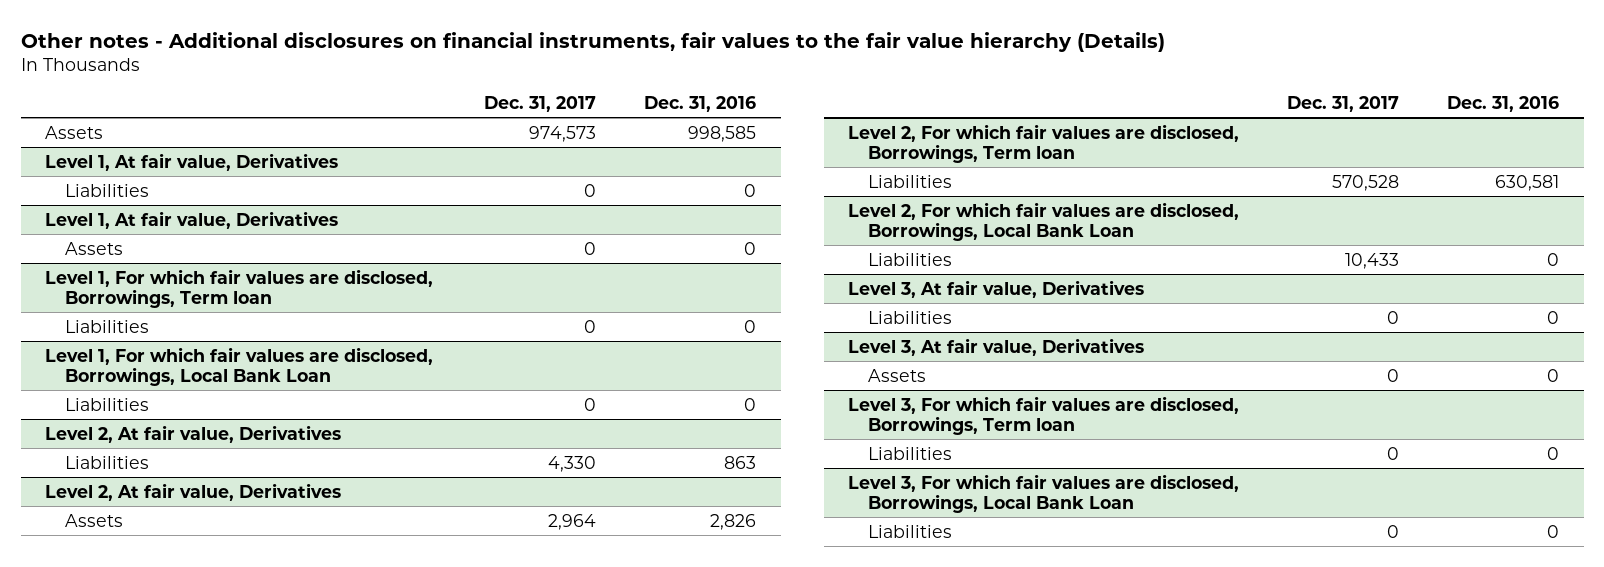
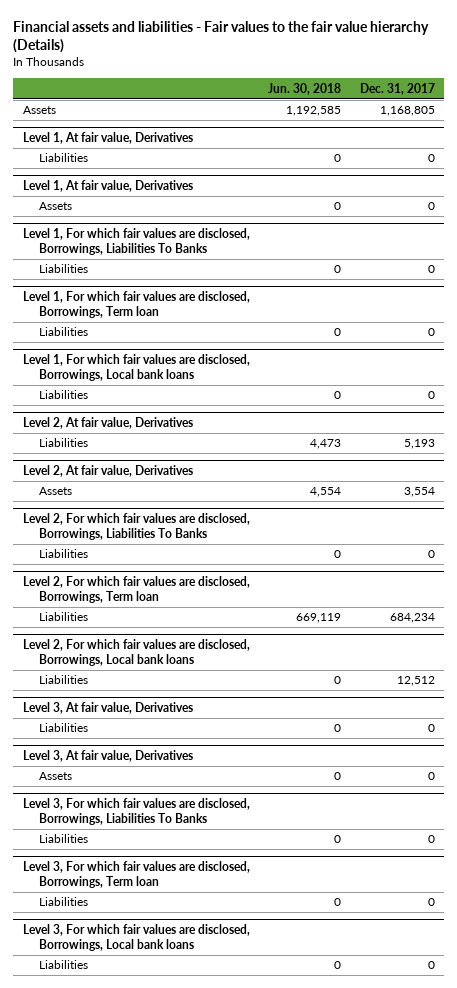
- Other notes - Additional disclosures on financial instruments, fair values to the fair value hierarchy (Details)
+ Financial assets and liabilities - Fair values to the fair value hierarchy (Details)
- | Dec. 31, 2017 | Dec. 31, 2016
+ | Jun. 30, 2018 | Dec. 31, 2017
- Assets | 974,573 | 998,585
+ Assets | 1,192,585 | 1,168,805
+ Level 1, For which fair values are disclosed, Borrowings, Liabilities To Banks
+ Liabilities | 0 | 0
- Level 1, For which fair values are disclosed, Borrowings, Local Bank Loan
+ Level 1, For which fair values are disclosed, Borrowings, Local bank loans
@ Level 2, At fair value, Derivatives
- Liabilities | 4,330 | 863
+ Liabilities | 4,473 | 5,193
- Assets | 2,964 | 2,826
+ Assets | 4,554 | 3,554
+ Level 2, For which fair values are disclosed, Borrowings, Liabilities To Banks
+ Liabilities | 0 | 0
@ Level 2, For which fair values are disclosed, Borrowings, Term loan
- Liabilities | 570,528 | 630,581
- Level 2, For which fair values are disclosed, Borrowings, Local Bank Loan
- Liabilities | 10,433 | 0
@ Level 2, For which fair values are disclosed, Borrowings, Term loan
+ Liabilities | 669,119 | 684,234
+ Level 2, For which fair values are disclosed, Borrowings, Local bank loans
+ Liabilities | 0 | 12,512
+ Level 3, For which fair values are disclosed, Borrowings, Liabilities To Banks
+ Liabilities | 0 | 0
- Level 3, For which fair values are disclosed, Borrowings, Local Bank Loan
+ Level 3, For which fair values are disclosed, Borrowings, Local bank loans

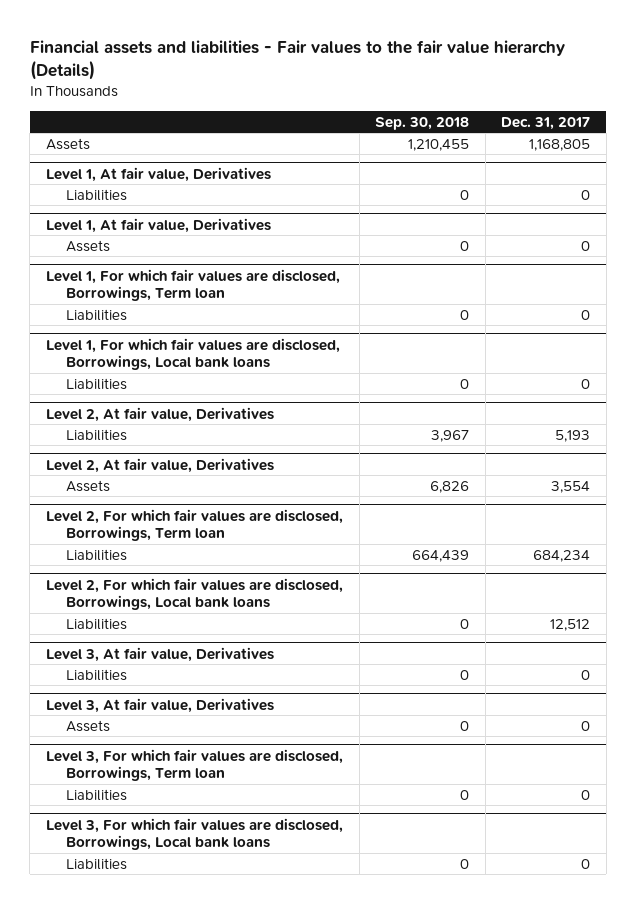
- | Jun. 30, 2018 | Dec. 31, 2017
+ | Sep. 30, 2018 | Dec. 31, 2017
- Level 1, For which fair values are disclosed, Borrowings, Liabilities To Banks
- Liabilities | 0 | 0
- Level 2, For which fair values are disclosed, Borrowings, Liabilities To Banks
- Liabilities | 0 | 0
- Level 3, For which fair values are disclosed, Borrowings, Liabilities To Banks
- Liabilities | 0 | 0

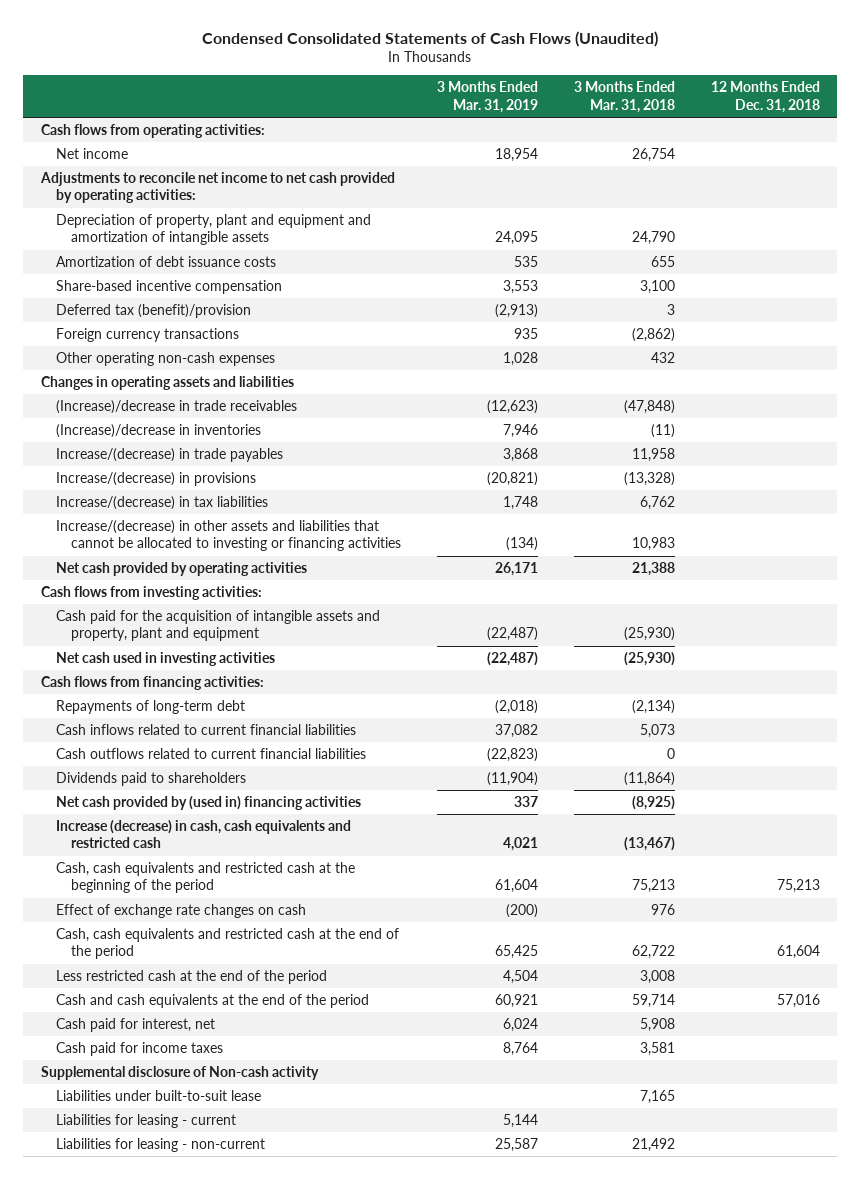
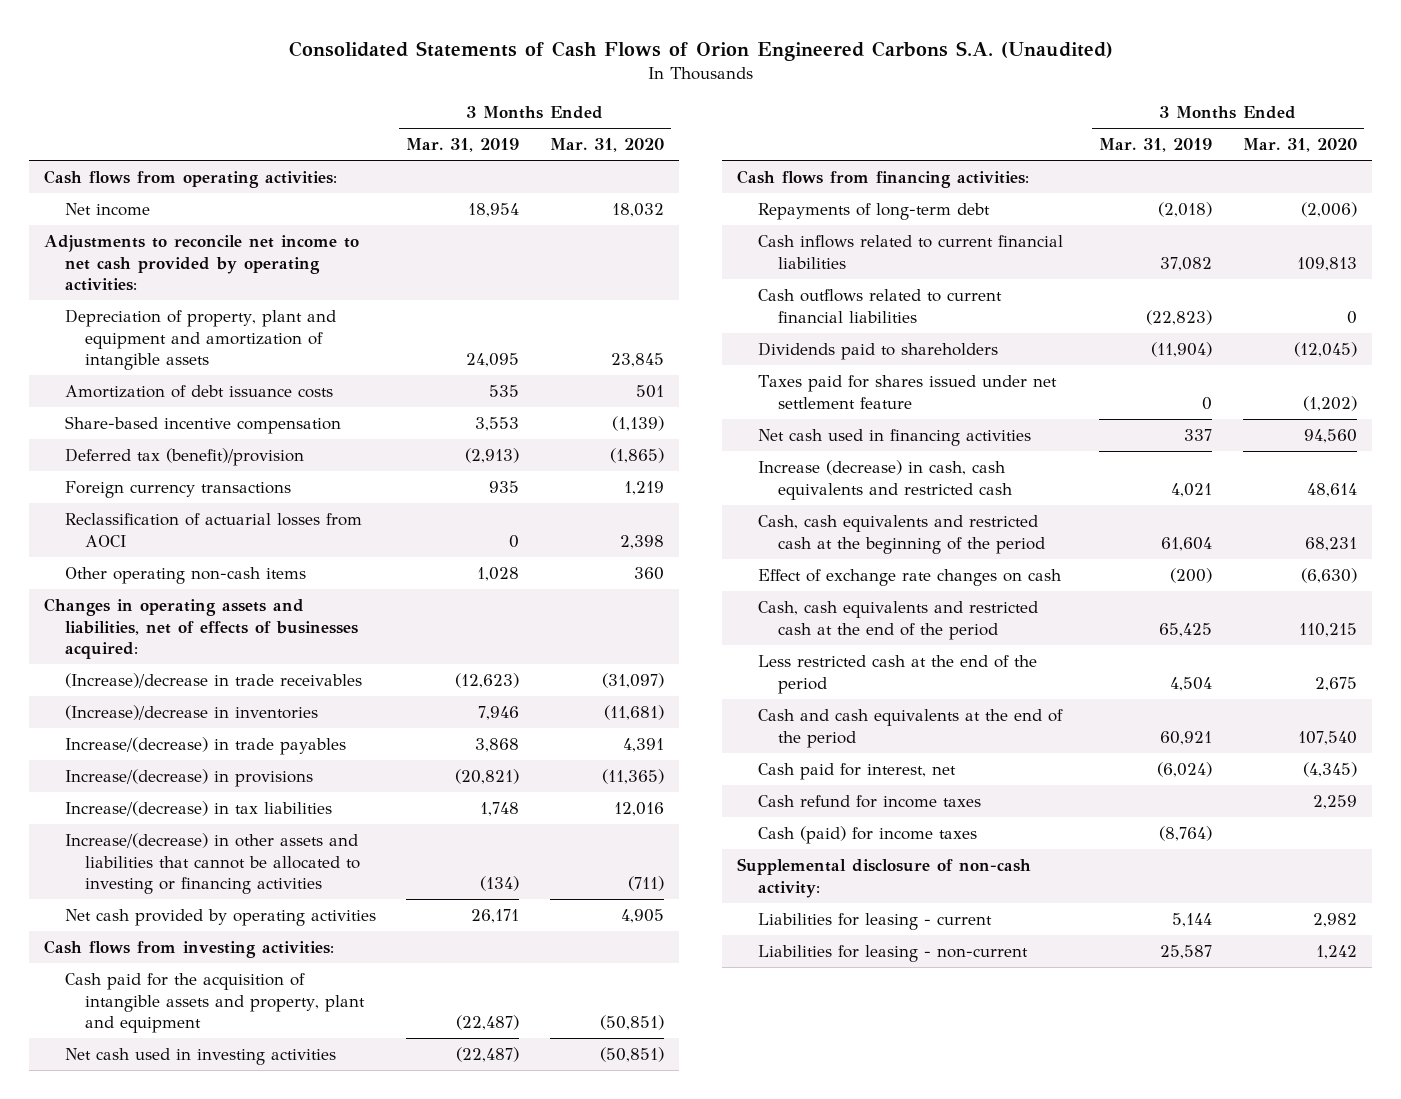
- Condensed Consolidated Statements of Cash Flows (Unaudited)
+ Consolidated Statements of Cash Flows of Orion Engineered Carbons S.A. (Unaudited)
- | 3 Months Ended Mar. 31, 2019 | 3 Months Ended Mar. 31, 2018 | 12 Months Ended Dec. 31, 2018
+ | 3 Months Ended Mar. 31, 2019 | 3 Months Ended Mar. 31, 2020
- Other operating non-cash expenses | 1,028 | 432 |
- Changes in operating assets and liabilities
+ Reclassification of actuarial losses from AOCI | 0 | 2,398
+ Other operating non-cash items | 1,028 | 360
+ Changes in operating assets and liabilities, net of effects of businesses acquired:
- Net cash provided by (used in) financing activities | 337 | (8,925) |
+ Taxes paid for shares issued under net settlement feature | 0 | (1,202)
+ Net cash used in financing activities | 337 | 94,560
- Cash paid for interest, net | 6,024 | 5,908 |
- Cash paid for income taxes | 8,764 | 3,581 |
- Supplemental disclosure of Non-cash activity
- Liabilities under built-to-suit lease | | 7,165 |
+ Cash paid for interest, net | (6,024) | (4,345)
+ Cash refund for income taxes | | 2,259
+ Cash (paid) for income taxes | (8,764) |
+ Supplemental disclosure of non-cash activity:

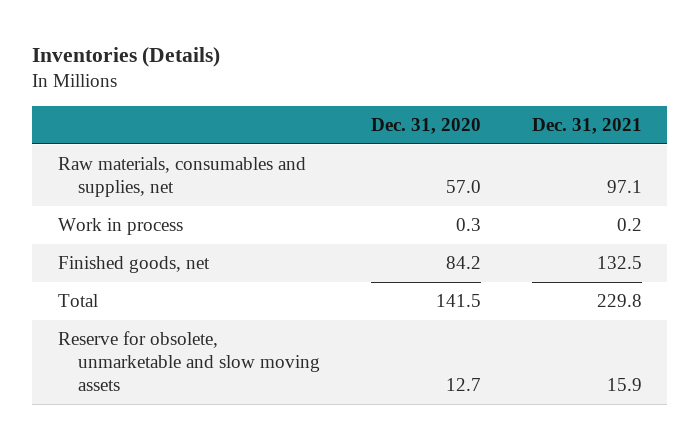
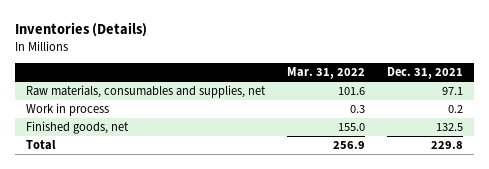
- | Dec. 31, 2020 | Dec. 31, 2021
+ | Mar. 31, 2022 | Dec. 31, 2021
- Reserve for obsolete, unmarketable and slow moving assets | 12.7 | 15.9

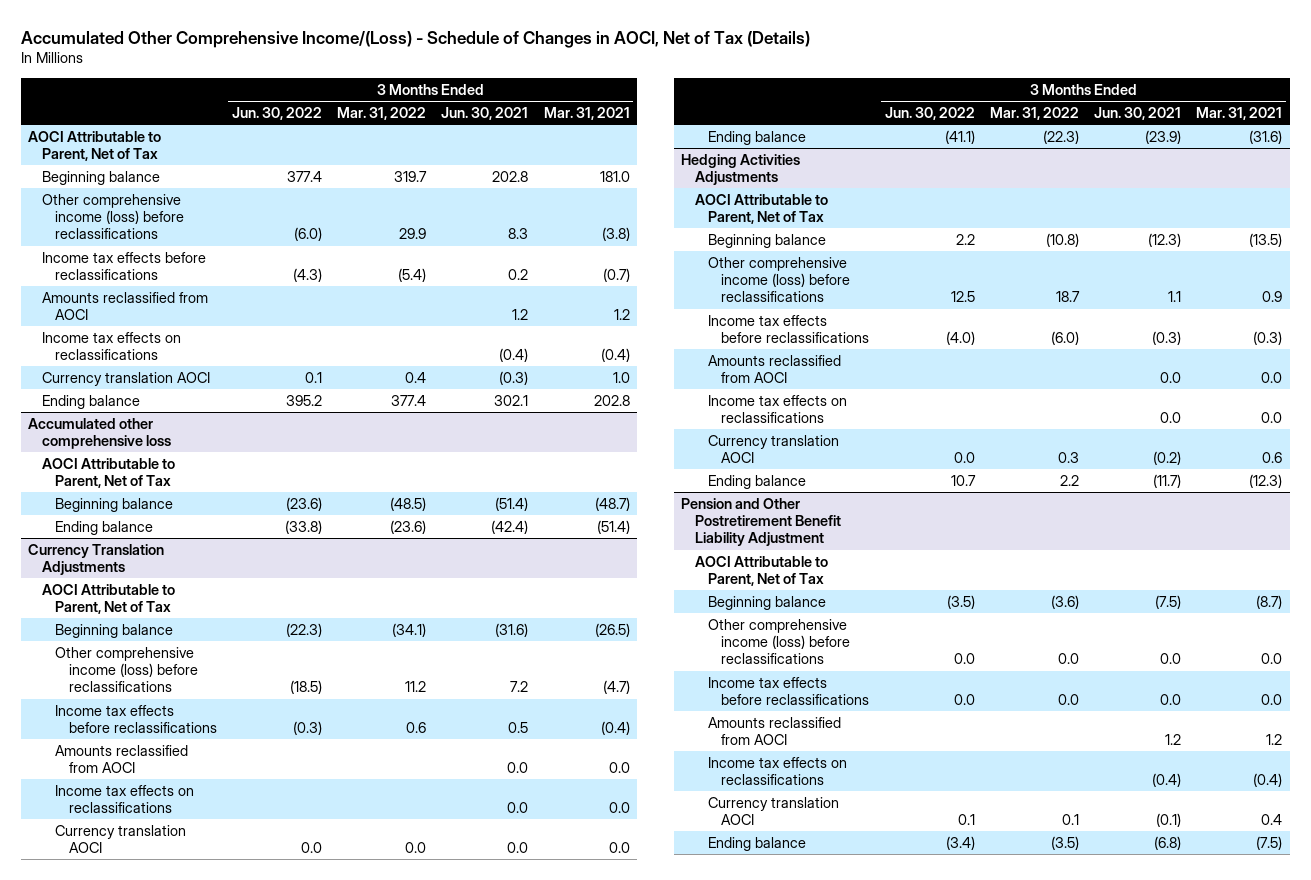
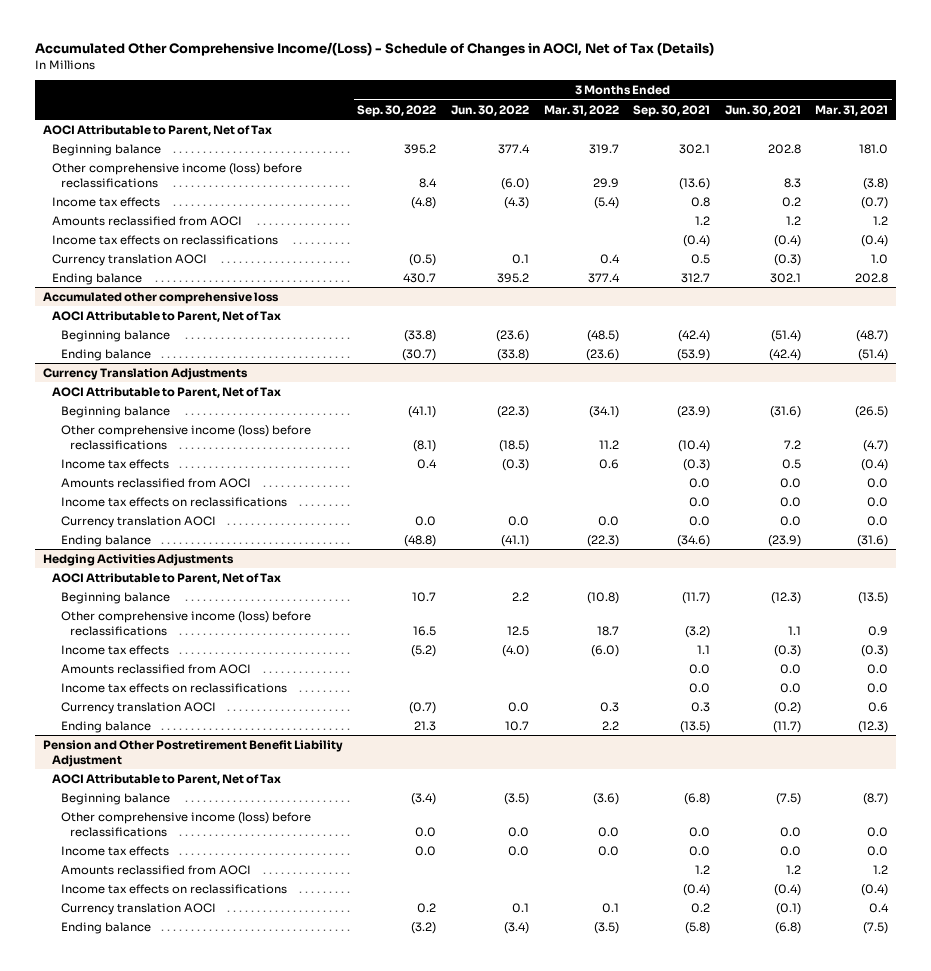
- | 3 Months Ended Jun. 30, 2022 | 3 Months Ended Mar. 31, 2022 | 3 Months Ended Jun. 30, 2021 | 3 Months Ended Mar. 31, 2021
+ | 3 Months Ended Sep. 30, 2022 | 3 Months Ended Jun. 30, 2022 | 3 Months Ended Mar. 31, 2022 | 3 Months Ended Sep. 30, 2021 | 3 Months Ended Jun. 30, 2021 | 3 Months Ended Mar. 31, 2021
- Income tax effects before reclassifications | (4.3) | (5.4) | 0.2 | (0.7)
+ Income tax effects | (4.8) | (4.3) | (5.4) | 0.8 | 0.2 | (0.7)
@ Currency Translation Adjustments
- Income tax effects before reclassifications | (0.3) | 0.6 | 0.5 | (0.4)
+ Income tax effects | 0.4 | (0.3) | 0.6 | (0.3) | 0.5 | (0.4)
@ Hedging Activities Adjustments
- Income tax effects before reclassifications | (4.0) | (6.0) | (0.3) | (0.3)
+ Income tax effects | (5.2) | (4.0) | (6.0) | 1.1 | (0.3) | (0.3)
@ Pension and Other Postretirement Benefit Liability Adjustment
- Income tax effects before reclassifications | 0.0 | 0.0 | 0.0 | 0.0
+ Income tax effects | 0.0 | 0.0 | 0.0 | 0.0 | 0.0 | 0.0

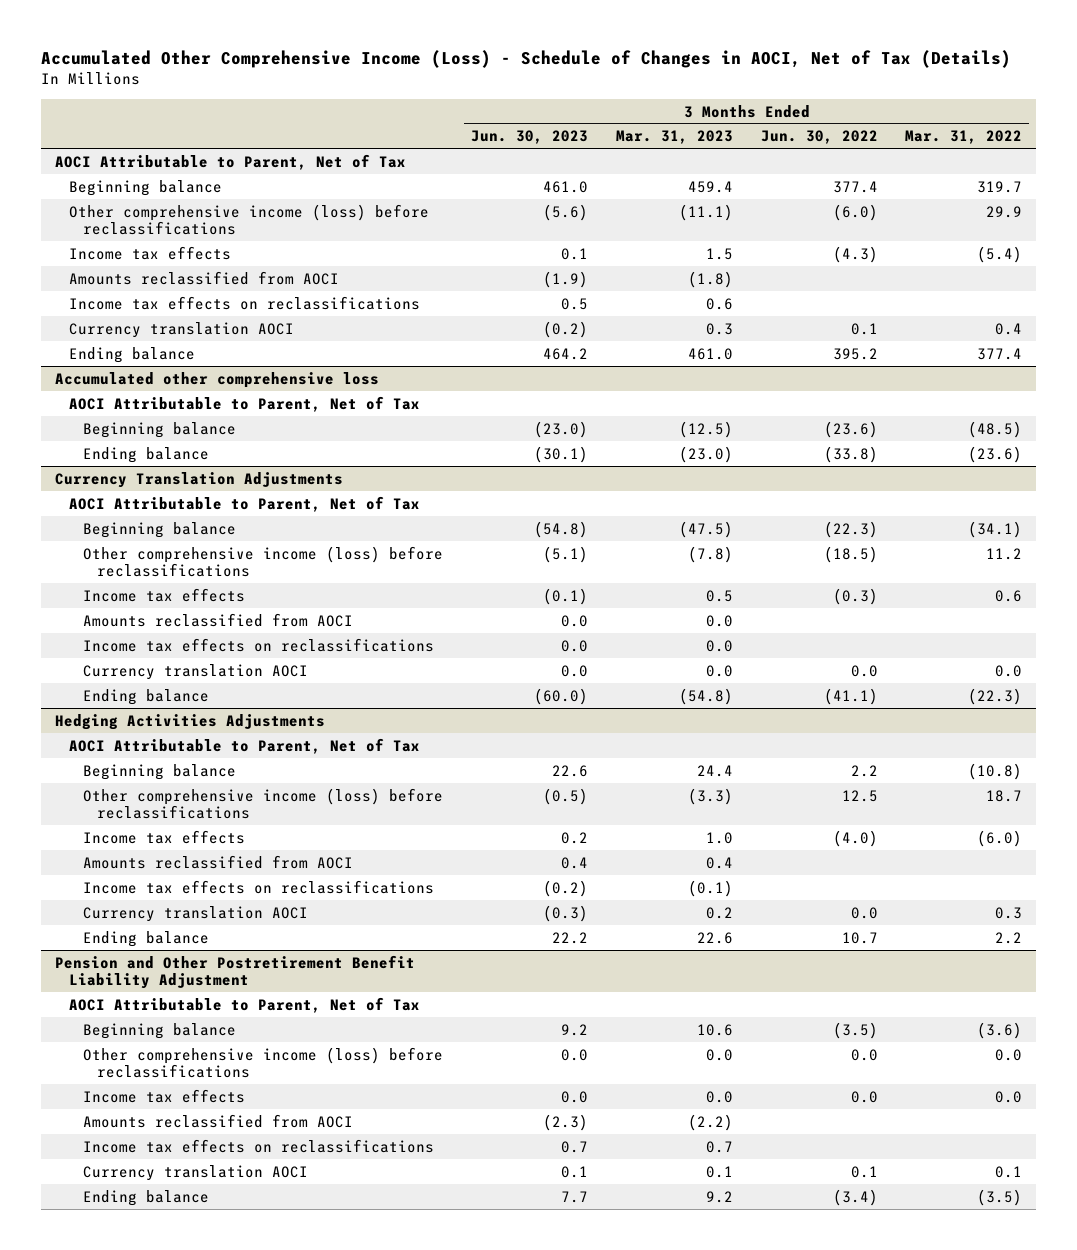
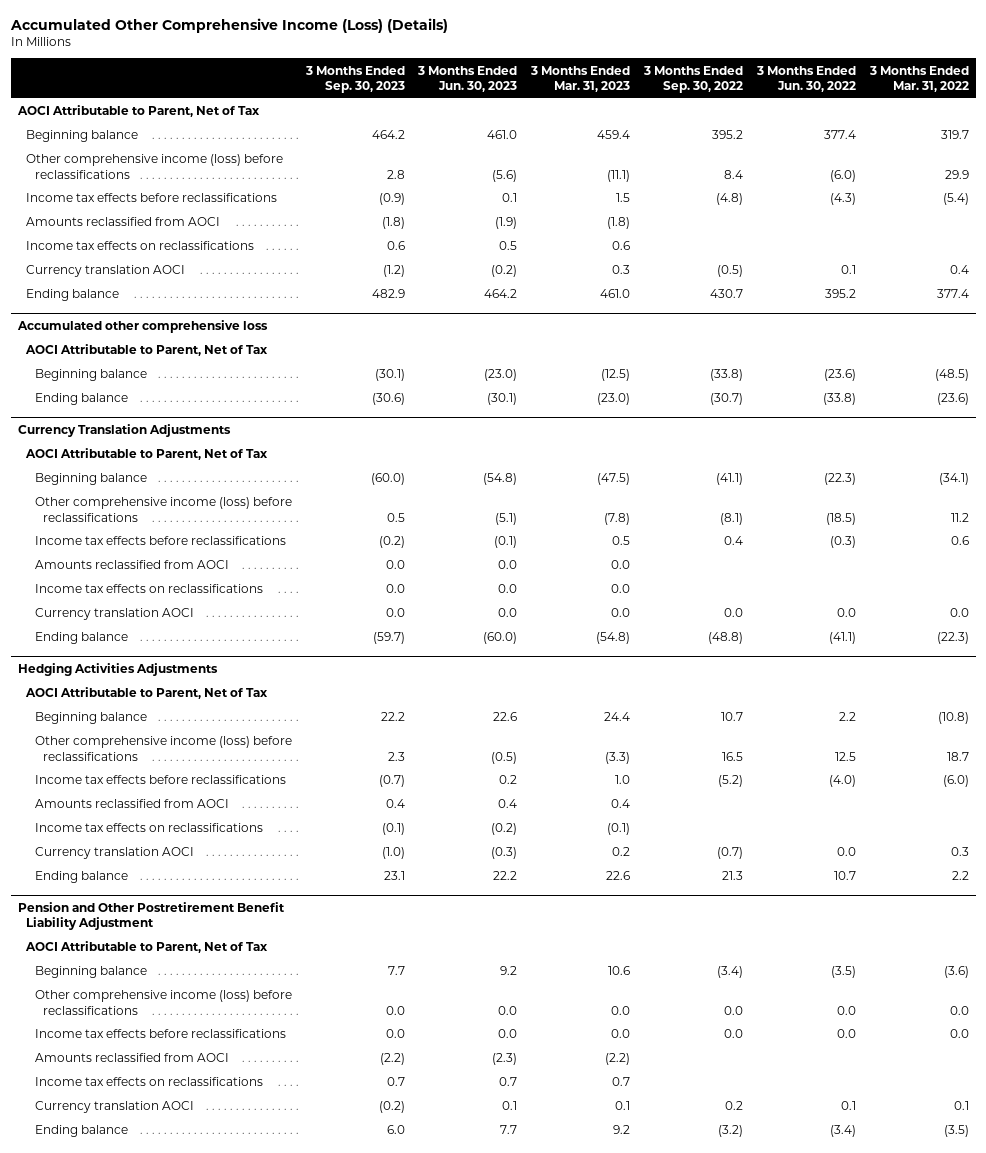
- Accumulated Other Comprehensive Income (Loss) - Schedule of Changes in AOCI, Net of Tax (Details)
+ Accumulated Other Comprehensive Income (Loss) (Details)
- | 3 Months Ended Jun. 30, 2023 | 3 Months Ended Mar. 31, 2023 | 3 Months Ended Jun. 30, 2022 | 3 Months Ended Mar. 31, 2022
+ | 3 Months Ended Sep. 30, 2023 | 3 Months Ended Jun. 30, 2023 | 3 Months Ended Mar. 31, 2023 | 3 Months Ended Sep. 30, 2022 | 3 Months Ended Jun. 30, 2022 | 3 Months Ended Mar. 31, 2022
- Income tax effects | 0.1 | 1.5 | (4.3) | (5.4)
+ Income tax effects before reclassifications | (0.9) | 0.1 | 1.5 | (4.8) | (4.3) | (5.4)
@ Currency Translation Adjustments
- Income tax effects | (0.1) | 0.5 | (0.3) | 0.6
+ Income tax effects before reclassifications | (0.2) | (0.1) | 0.5 | 0.4 | (0.3) | 0.6
@ Hedging Activities Adjustments
- Income tax effects | 0.2 | 1.0 | (4.0) | (6.0)
+ Income tax effects before reclassifications | (0.7) | 0.2 | 1.0 | (5.2) | (4.0) | (6.0)
@ Pension and Other Postretirement Benefit Liability Adjustment
- Income tax effects | 0.0 | 0.0 | 0.0 | 0.0
+ Income tax effects before reclassifications | 0.0 | 0.0 | 0.0 | 0.0 | 0.0 | 0.0

